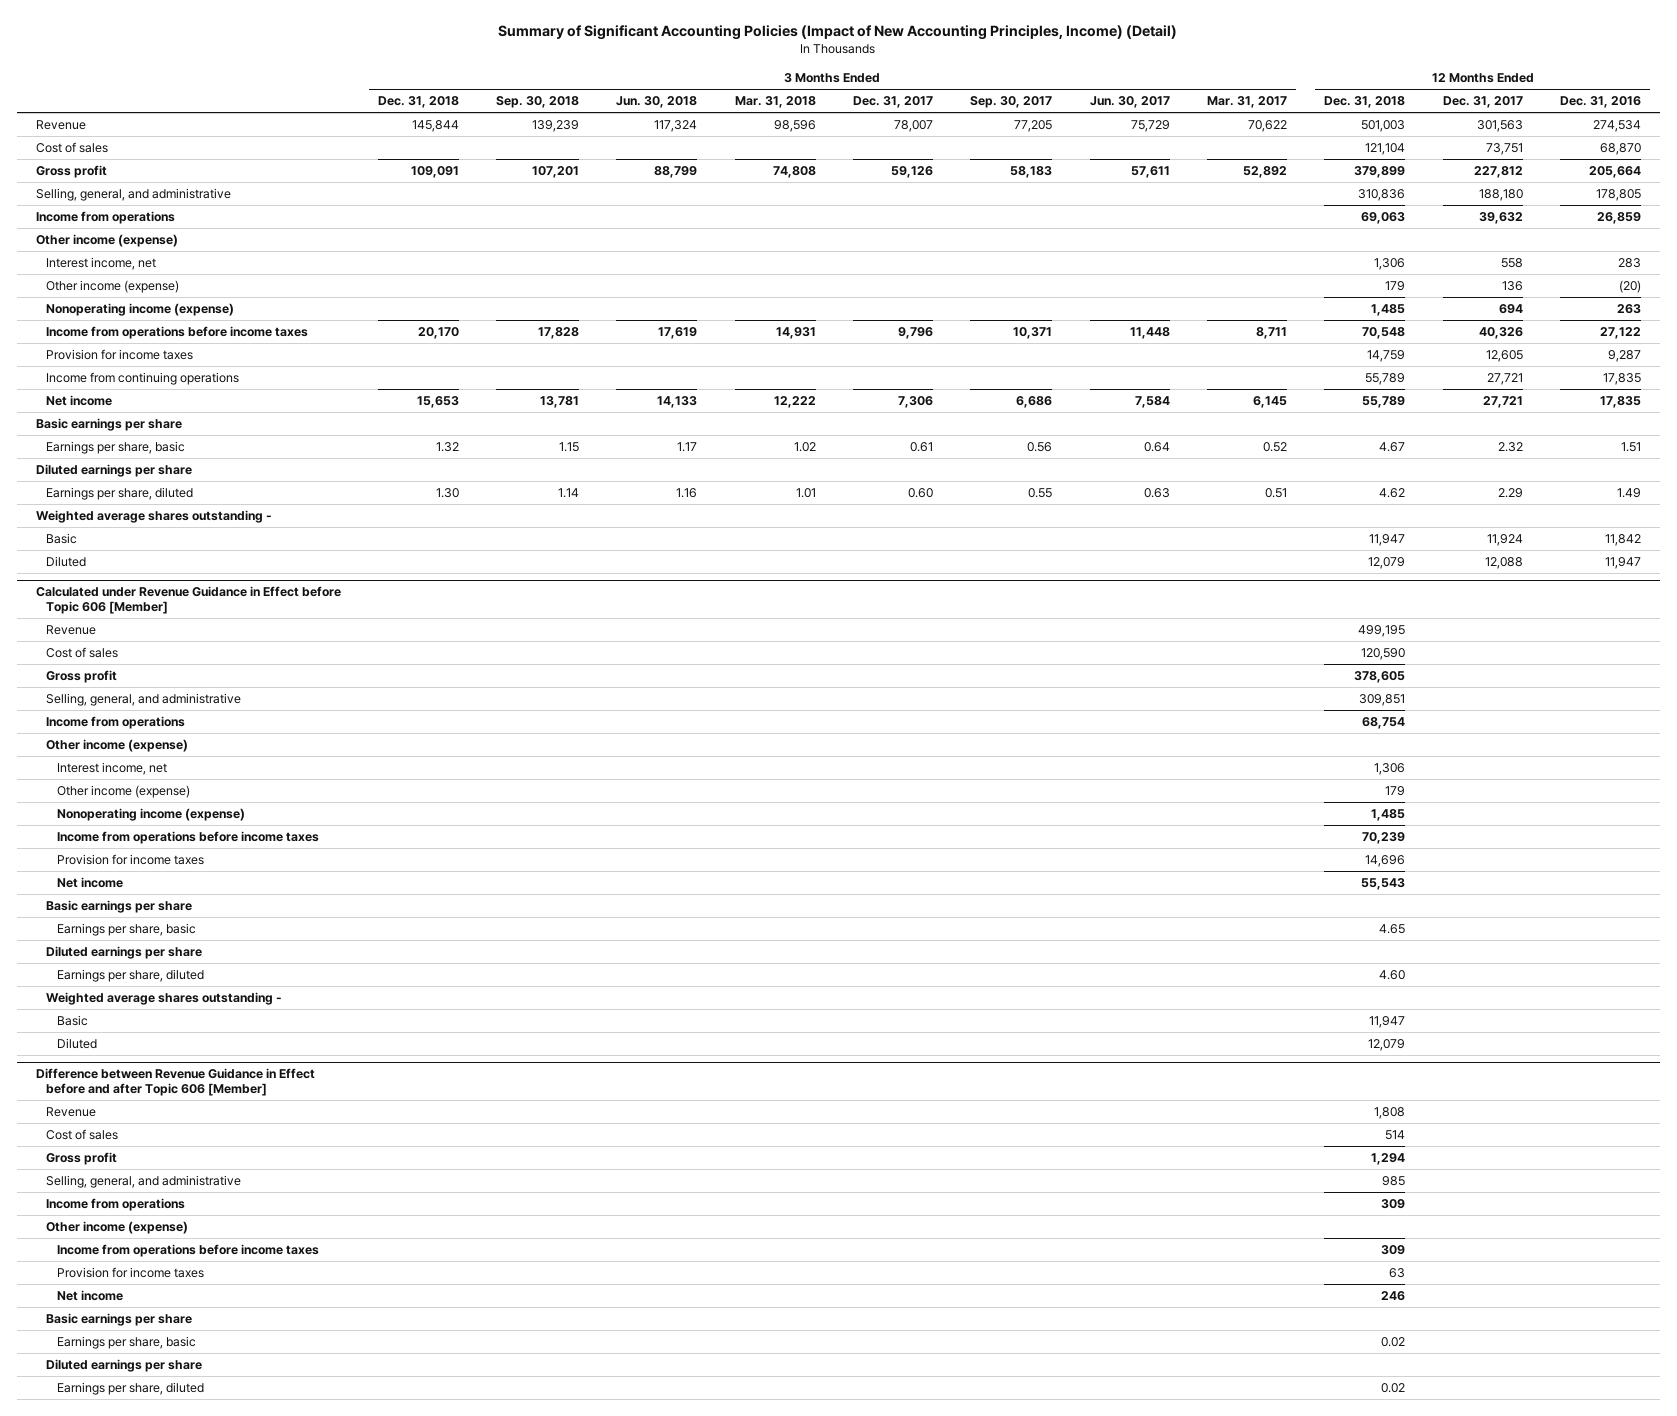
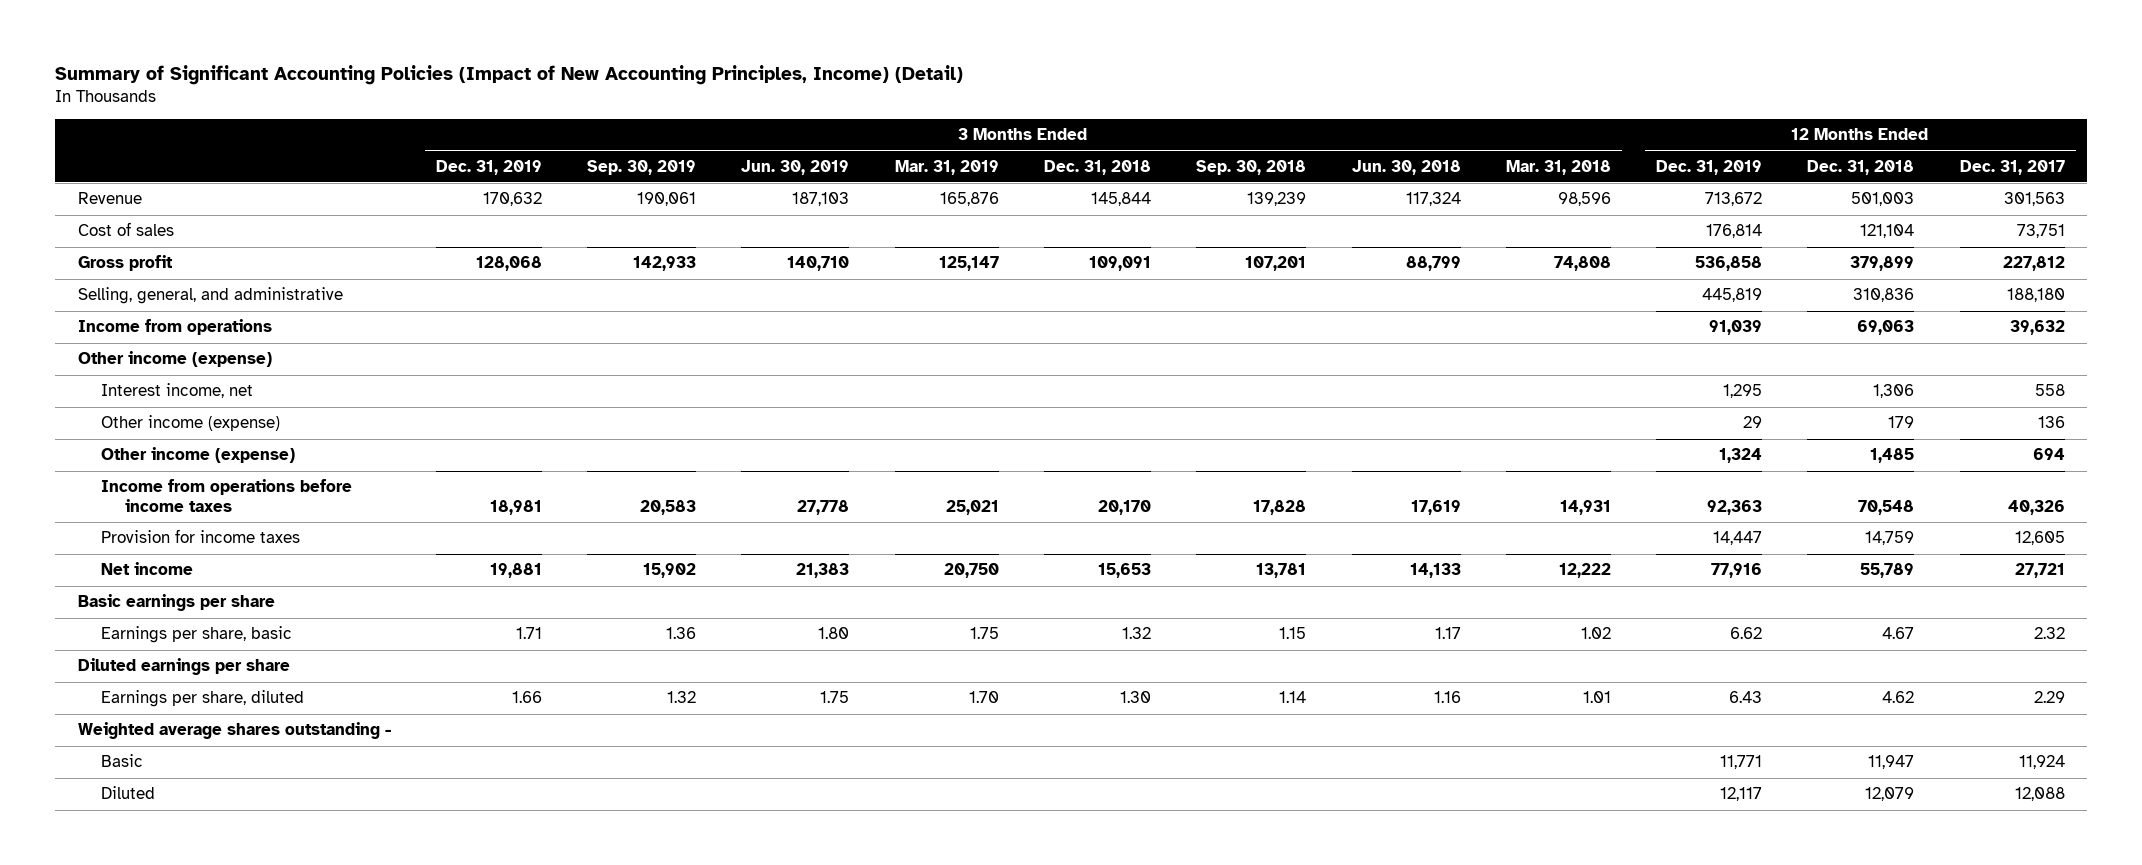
- | 3 Months Ended Dec. 31, 2018 | 3 Months Ended Sep. 30, 2018 | 3 Months Ended Jun. 30, 2018 | 3 Months Ended Mar. 31, 2018 | 3 Months Ended Dec. 31, 2017 | 3 Months Ended Sep. 30, 2017 | 3 Months Ended Jun. 30, 2017 | 3 Months Ended Mar. 31, 2017 | 12 Months Ended Dec. 31, 2018 | 12 Months Ended Dec. 31, 2017 | 12 Months Ended Dec. 31, 2016
+ | 3 Months Ended Dec. 31, 2019 | 3 Months Ended Sep. 30, 2019 | 3 Months Ended Jun. 30, 2019 | 3 Months Ended Mar. 31, 2019 | 3 Months Ended Dec. 31, 2018 | 3 Months Ended Sep. 30, 2018 | 3 Months Ended Jun. 30, 2018 | 3 Months Ended Mar. 31, 2018 | 12 Months Ended Dec. 31, 2019 | 12 Months Ended Dec. 31, 2018 | 12 Months Ended Dec. 31, 2017
- Nonoperating income (expense) | | | | | | | | | 1,485 | 694 | 263
+ Other income (expense) | | | | | | | | | 1,324 | 1,485 | 694
- Income from continuing operations | | | | | | | | | 55,789 | 27,721 | 17,835
- Calculated under Revenue Guidance in Effect before Topic 606 [Member]
- Revenue | | | | | | | | | 499,195 | |
- Cost of sales | | | | | | | | | 120,590 | |
- Gross profit | | | | | | | | | 378,605 | |
- Selling, general, and administrative | | | | | | | | | 309,851 | |
- Income from operations | | | | | | | | | 68,754 | |
- Other income (expense)
- Interest income, net | | | | | | | | | 1,306 | |
- Other income (expense) | | | | | | | | | 179 | |
- Nonoperating income (expense) | | | | | | | | | 1,485 | |
- Income from operations before income taxes | | | | | | | | | 70,239 | |
- Provision for income taxes | | | | | | | | | 14,696 | |
- Net income | | | | | | | | | 55,543 | |
- Basic earnings per share
- Earnings per share, basic | | | | | | | | | 4.65 | |
- Diluted earnings per share
- Earnings per share, diluted | | | | | | | | | 4.60 | |
- Weighted average shares outstanding -
- Basic | | | | | | | | | 11,947 | |
- Diluted | | | | | | | | | 12,079 | |
- Difference between Revenue Guidance in Effect before and after Topic 606 [Member]
- Revenue | | | | | | | | | 1,808 | |
- Cost of sales | | | | | | | | | 514 | |
- Gross profit | | | | | | | | | 1,294 | |
- Selling, general, and administrative | | | | | | | | | 985 | |
- Income from operations | | | | | | | | | 309 | |
- Other income (expense)
- Income from operations before income taxes | | | | | | | | | 309 | |
- Provision for income taxes | | | | | | | | | 63 | |
- Net income | | | | | | | | | 246 | |
- Basic earnings per share
- Earnings per share, basic | | | | | | | | | 0.02 | |
- Diluted earnings per share
- Earnings per share, diluted | | | | | | | | | 0.02 | |

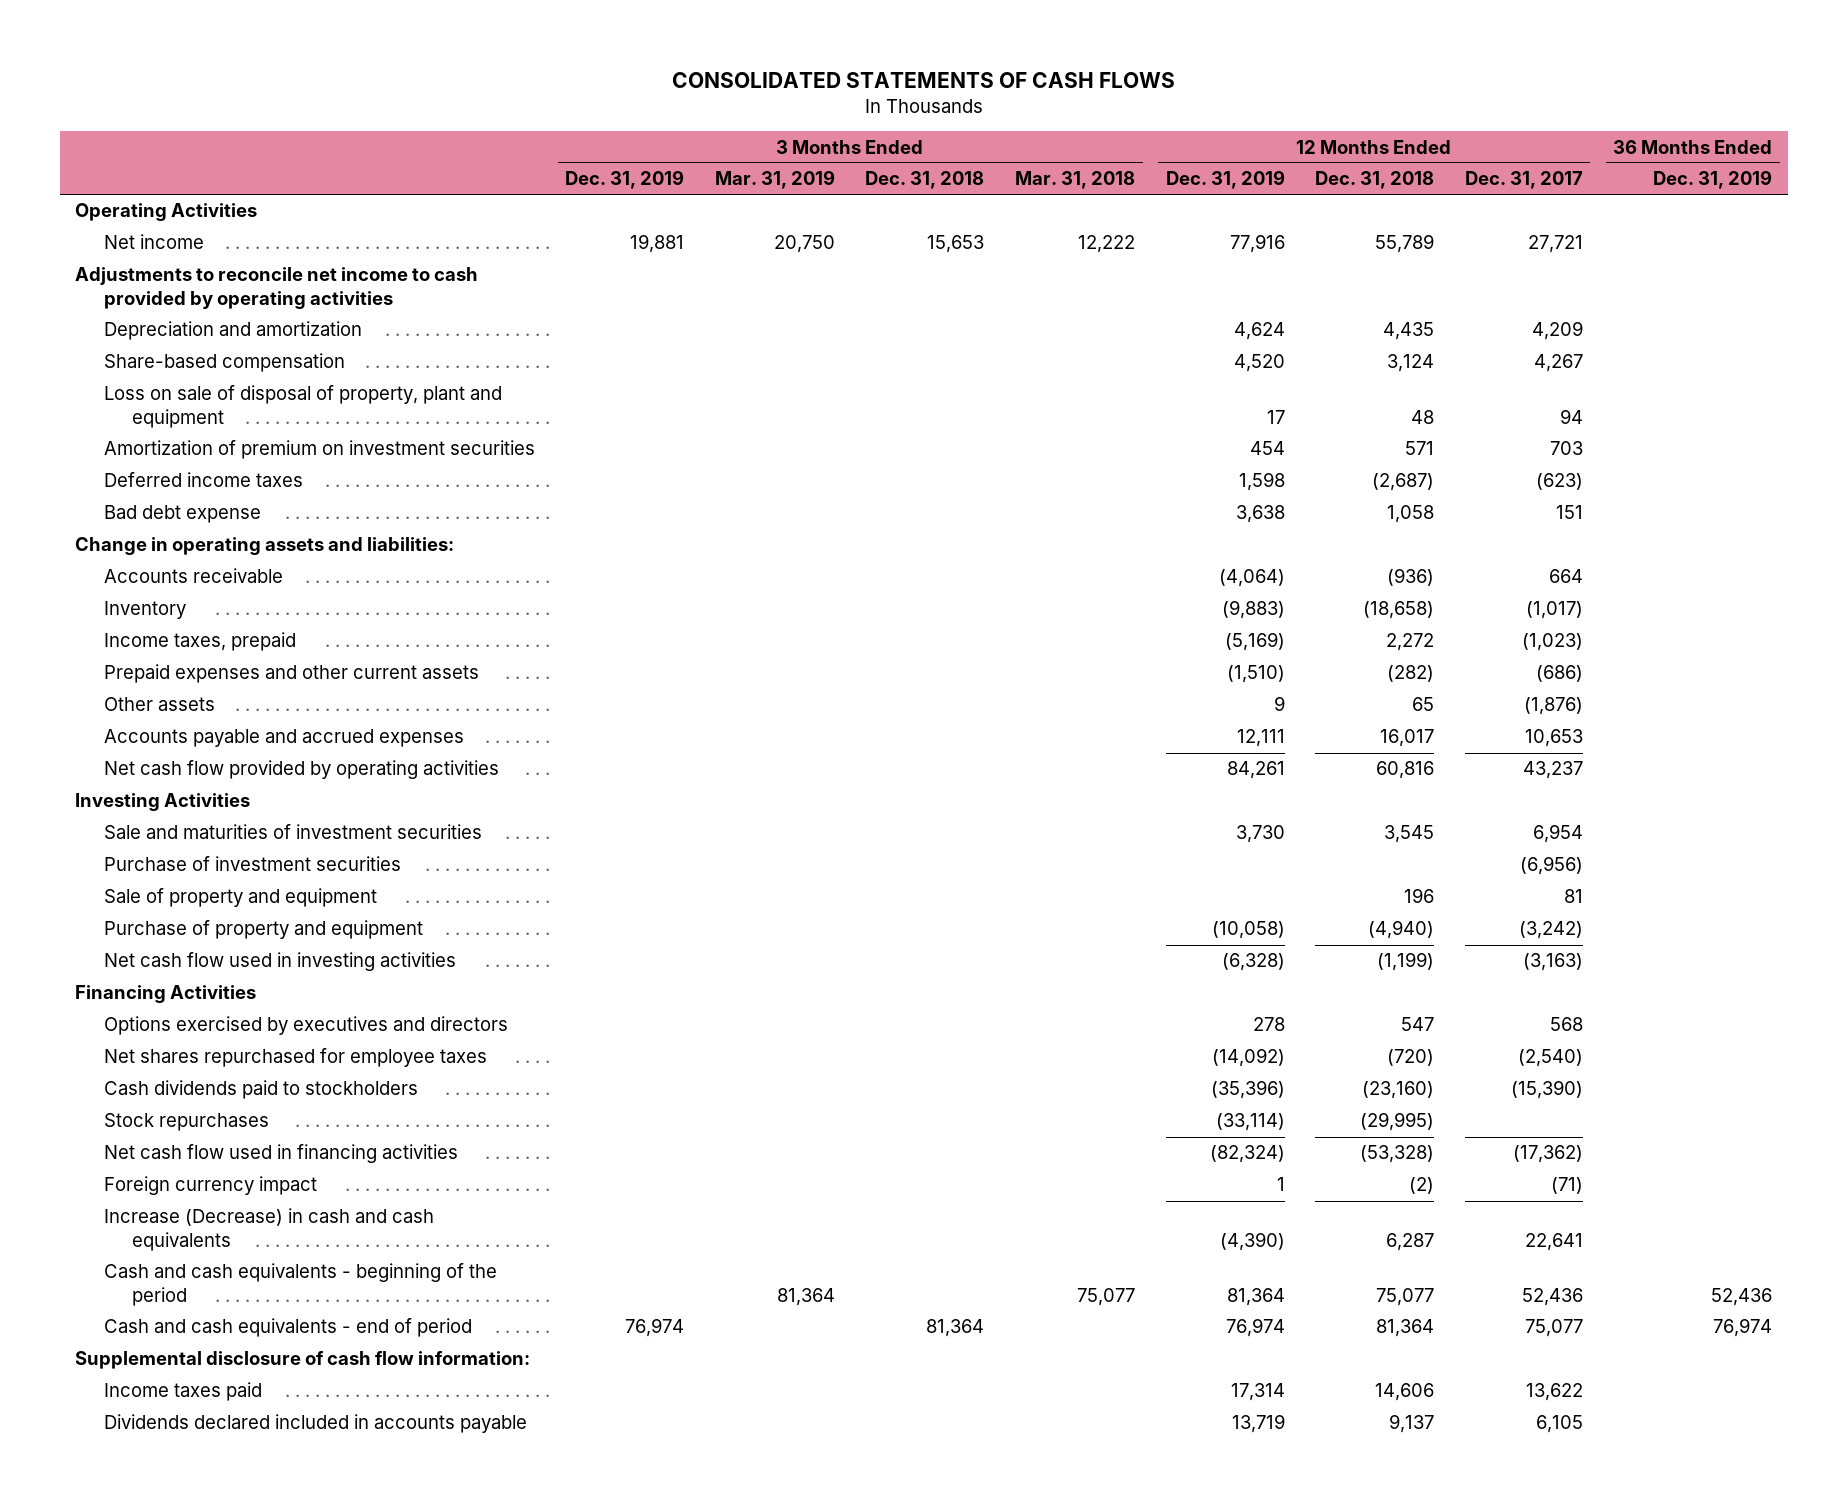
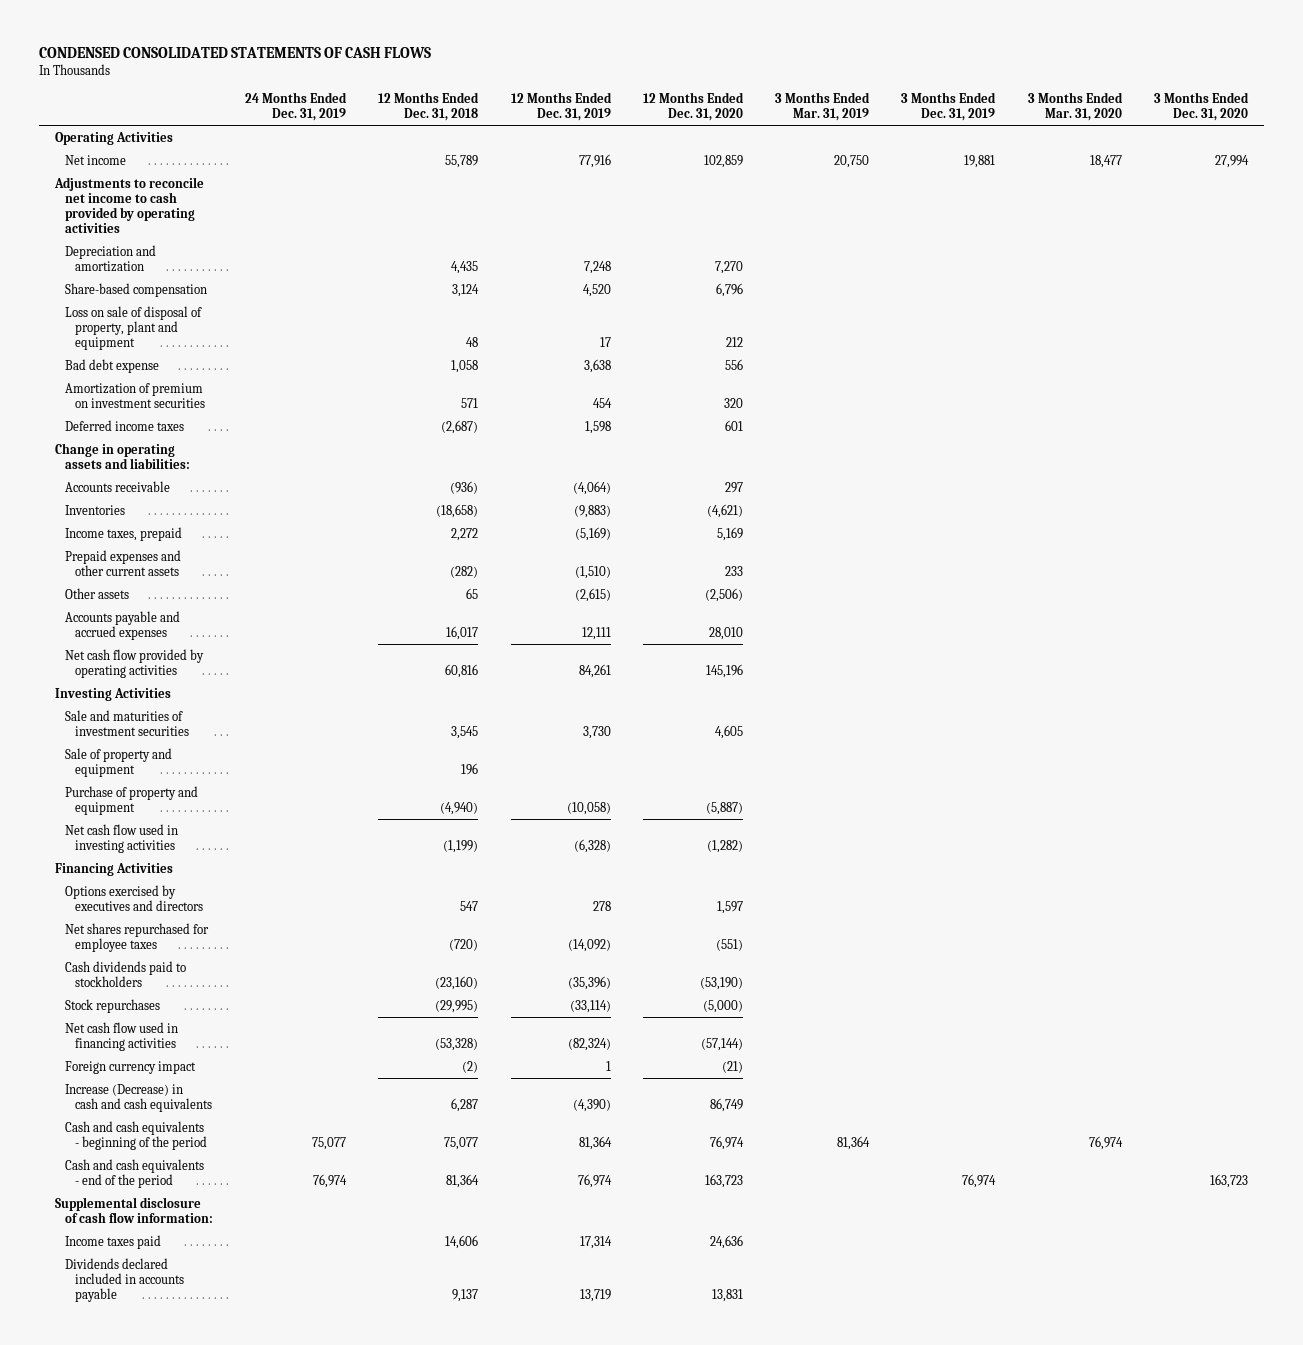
- CONSOLIDATED STATEMENTS OF CASH FLOWS
+ CONDENSED CONSOLIDATED STATEMENTS OF CASH FLOWS
- | 3 Months Ended Dec. 31, 2019 | 3 Months Ended Mar. 31, 2019 | 3 Months Ended Dec. 31, 2018 | 3 Months Ended Mar. 31, 2018 | 12 Months Ended Dec. 31, 2019 | 12 Months Ended Dec. 31, 2018 | 12 Months Ended Dec. 31, 2017 | 36 Months Ended Dec. 31, 2019
+ | 24 Months Ended Dec. 31, 2019 | 12 Months Ended Dec. 31, 2018 | 12 Months Ended Dec. 31, 2019 | 12 Months Ended Dec. 31, 2020 | 3 Months Ended Mar. 31, 2019 | 3 Months Ended Dec. 31, 2019 | 3 Months Ended Mar. 31, 2020 | 3 Months Ended Dec. 31, 2020
- Depreciation and amortization | | | | | 4,624 | 4,435 | 4,209 |
+ Depreciation and amortization | | 4,435 | 7,248 | 7,270 | | | |
moved up: Bad debt expense | | 1,058 | 3,638 | 556 | | | |
- Inventory | | | | | (9,883) | (18,658) | (1,017) |
+ Inventories | | (18,658) | (9,883) | (4,621) | | | |
- Other assets | | | | | 9 | 65 | (1,876) |
+ Other assets | | 65 | (2,615) | (2,506) | | | |
- Purchase of investment securities | | | | | | | (6,956) |
- Cash and cash equivalents - end of period | 76,974 | | 81,364 | | 76,974 | 81,364 | 75,077 | 76,974
+ Cash and cash equivalents - end of the period | 76,974 | 81,364 | 76,974 | 163,723 | | 76,974 | | 163,723

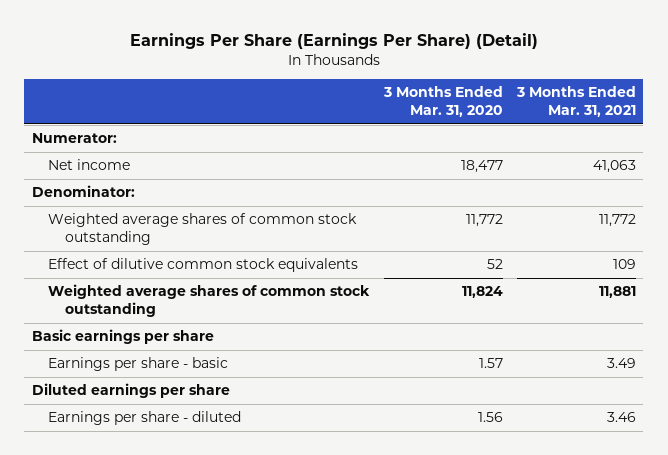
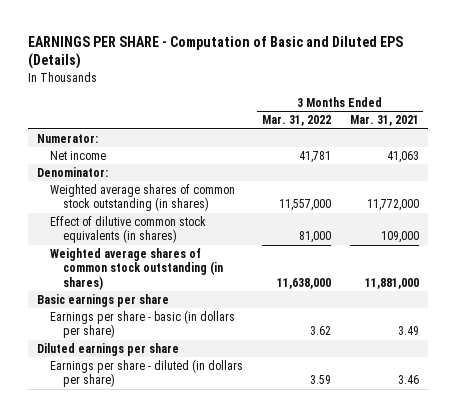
- Earnings Per Share (Earnings Per Share) (Detail)
+ EARNINGS PER SHARE - Computation of Basic and Diluted EPS (Details)
- | 3 Months Ended Mar. 31, 2020 | 3 Months Ended Mar. 31, 2021
+ | 3 Months Ended Mar. 31, 2022 | 3 Months Ended Mar. 31, 2021
- Weighted average shares of common stock outstanding | 11,772 | 11,772
- Effect of dilutive common stock equivalents | 52 | 109
- Weighted average shares of common stock outstanding | 11,824 | 11,881
+ Weighted average shares of common stock outstanding (in shares) | 11,557,000 | 11,772,000
+ Effect of dilutive common stock equivalents (in shares) | 81,000 | 109,000
+ Weighted average shares of common stock outstanding (in shares) | 11,638,000 | 11,881,000
- Earnings per share - basic | 1.57 | 3.49
+ Earnings per share - basic (in dollars per share) | 3.62 | 3.49
- Earnings per share - diluted | 1.56 | 3.46
+ Earnings per share - diluted (in dollars per share) | 3.59 | 3.46

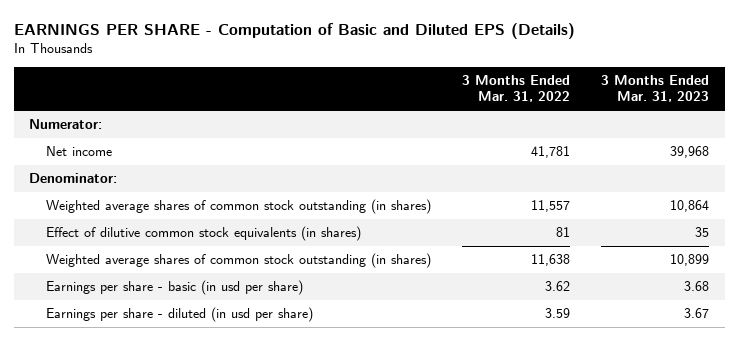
- | 3 Months Ended Mar. 31, 2022 | 3 Months Ended Mar. 31, 2021
+ | 3 Months Ended Mar. 31, 2022 | 3 Months Ended Mar. 31, 2023
- Weighted average shares of common stock outstanding (in shares) | 11,557,000 | 11,772,000
- Effect of dilutive common stock equivalents (in shares) | 81,000 | 109,000
- Weighted average shares of common stock outstanding (in shares) | 11,638,000 | 11,881,000
- Basic earnings per share
- Earnings per share - basic (in dollars per share) | 3.62 | 3.49
- Diluted earnings per share
- Earnings per share - diluted (in dollars per share) | 3.59 | 3.46
+ Weighted average shares of common stock outstanding (in shares) | 11,557 | 10,864
+ Effect of dilutive common stock equivalents (in shares) | 81 | 35
+ Weighted average shares of common stock outstanding (in shares) | 11,638 | 10,899
+ Earnings per share - basic (in usd per share) | 3.62 | 3.68
+ Earnings per share - diluted (in usd per share) | 3.59 | 3.67

